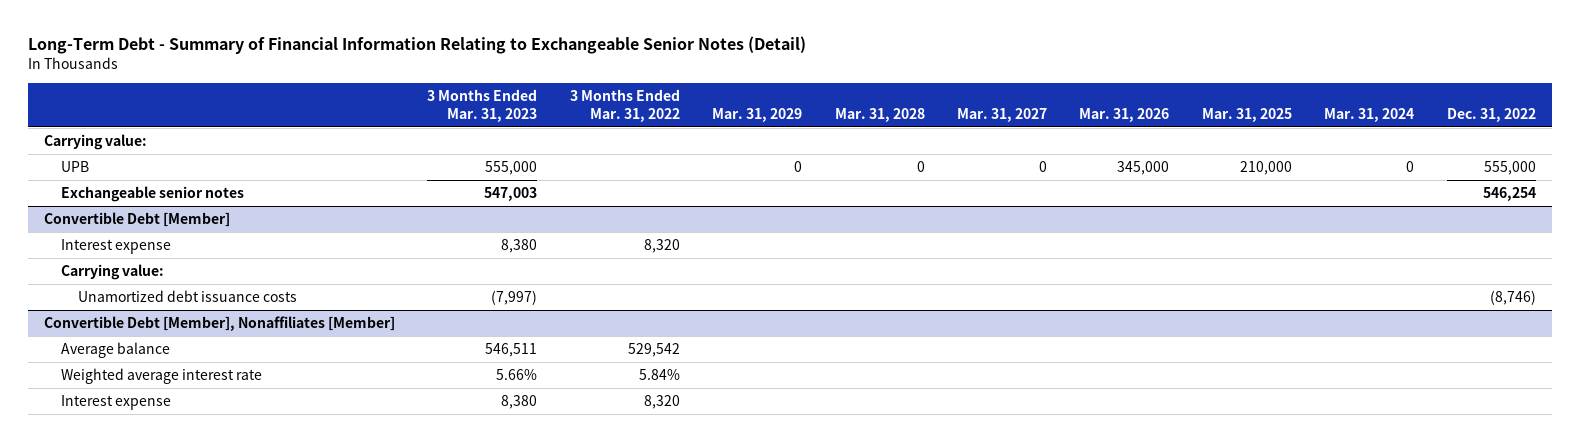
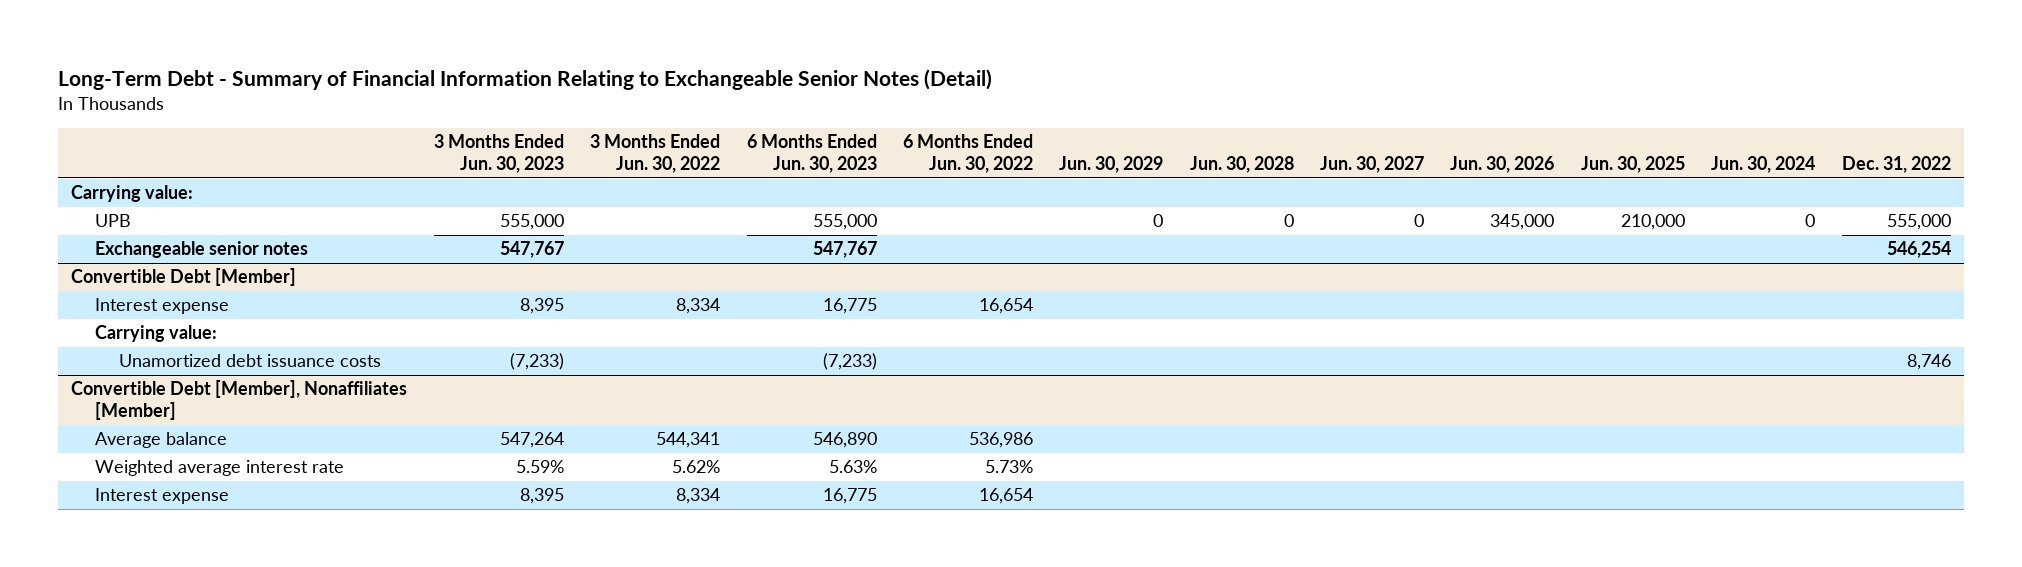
- | 3 Months Ended Mar. 31, 2023 | 3 Months Ended Mar. 31, 2022 | Mar. 31, 2029 | Mar. 31, 2028 | Mar. 31, 2027 | Mar. 31, 2026 | Mar. 31, 2025 | Mar. 31, 2024 | Dec. 31, 2022
+ | 3 Months Ended Jun. 30, 2023 | 3 Months Ended Jun. 30, 2022 | 6 Months Ended Jun. 30, 2023 | 6 Months Ended Jun. 30, 2022 | Jun. 30, 2029 | Jun. 30, 2028 | Jun. 30, 2027 | Jun. 30, 2026 | Jun. 30, 2025 | Jun. 30, 2024 | Dec. 31, 2022
@ Convertible Debt [Member]
- Unamortized debt issuance costs | (7,997) | | | | | | | | (8,746)
+ Unamortized debt issuance costs | (7,233) | | (7,233) | | | | | | | | 8,746

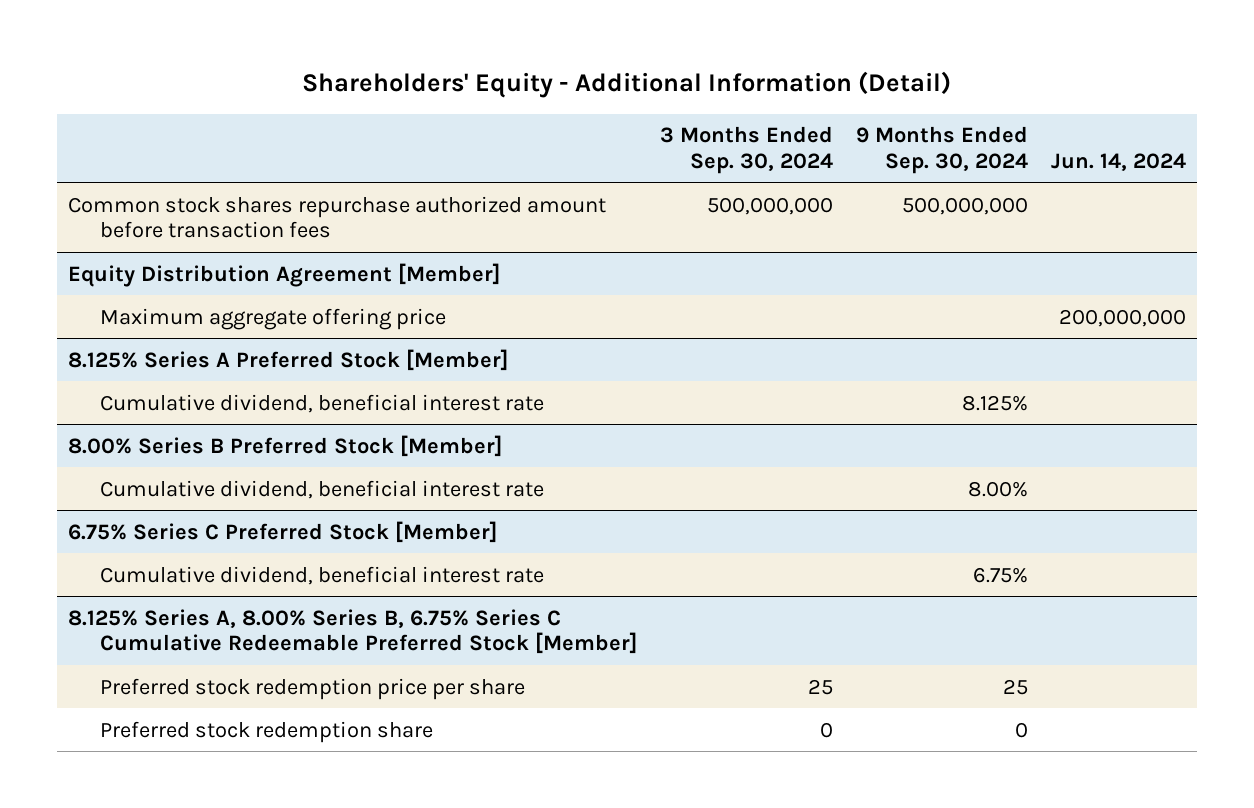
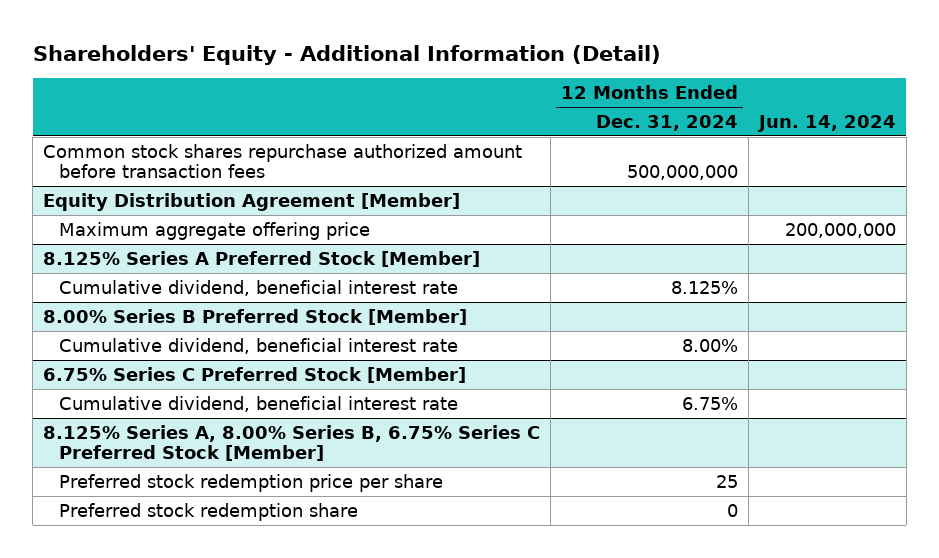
- | 3 Months Ended Sep. 30, 2024 | 9 Months Ended Sep. 30, 2024 | Jun. 14, 2024
+ | 12 Months Ended Dec. 31, 2024 | Jun. 14, 2024
- 8.125% Series A, 8.00% Series B, 6.75% Series C Cumulative Redeemable Preferred Stock [Member]
+ 8.125% Series A, 8.00% Series B, 6.75% Series C Preferred Stock [Member]

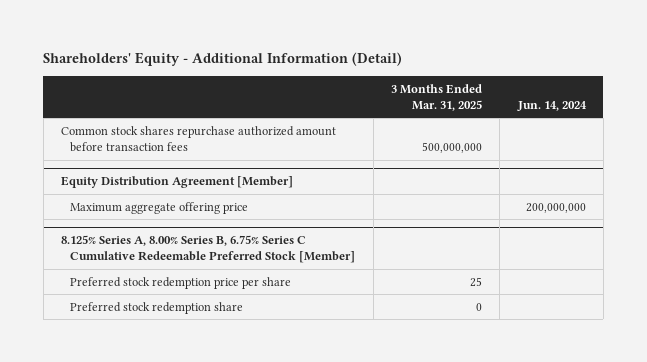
- | 12 Months Ended Dec. 31, 2024 | Jun. 14, 2024
+ | 3 Months Ended Mar. 31, 2025 | Jun. 14, 2024
- 8.125% Series A Preferred Stock [Member]
- Cumulative dividend, beneficial interest rate | 8.125% |
- 8.00% Series B Preferred Stock [Member]
- Cumulative dividend, beneficial interest rate | 8.00% |
- 6.75% Series C Preferred Stock [Member]
- Cumulative dividend, beneficial interest rate | 6.75% |
- 8.125% Series A, 8.00% Series B, 6.75% Series C Preferred Stock [Member]
+ 8.125% Series A, 8.00% Series B, 6.75% Series C Cumulative Redeemable Preferred Stock [Member]

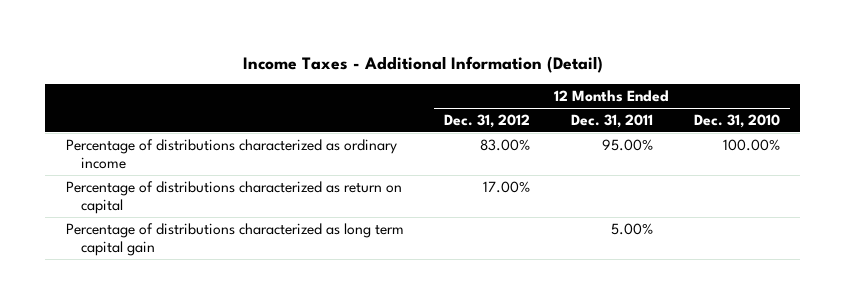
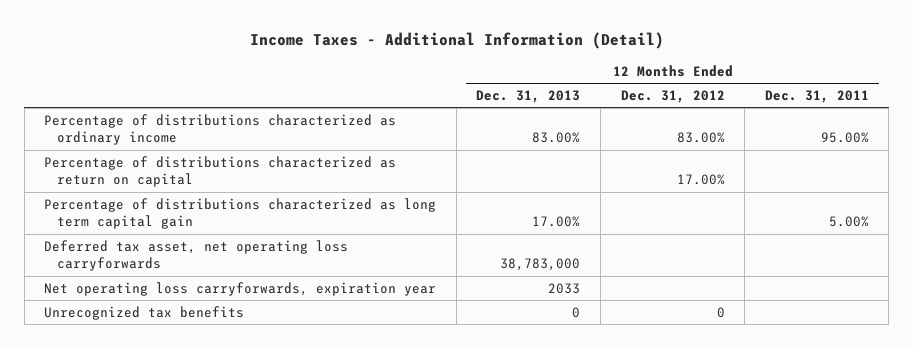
- | 12 Months Ended Dec. 31, 2012 | 12 Months Ended Dec. 31, 2011 | 12 Months Ended Dec. 31, 2010
+ | 12 Months Ended Dec. 31, 2013 | 12 Months Ended Dec. 31, 2012 | 12 Months Ended Dec. 31, 2011
+ Deferred tax asset, net operating loss carryforwards | 38,783,000 | |
+ Net operating loss carryforwards, expiration year | 2033 | |
+ Unrecognized tax benefits | 0 | 0 |

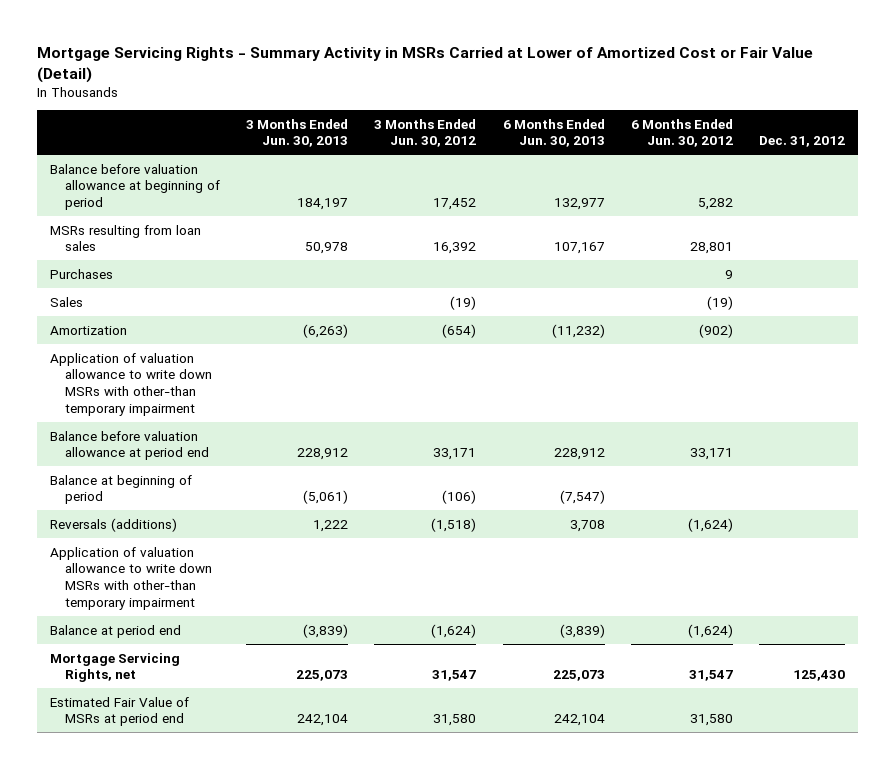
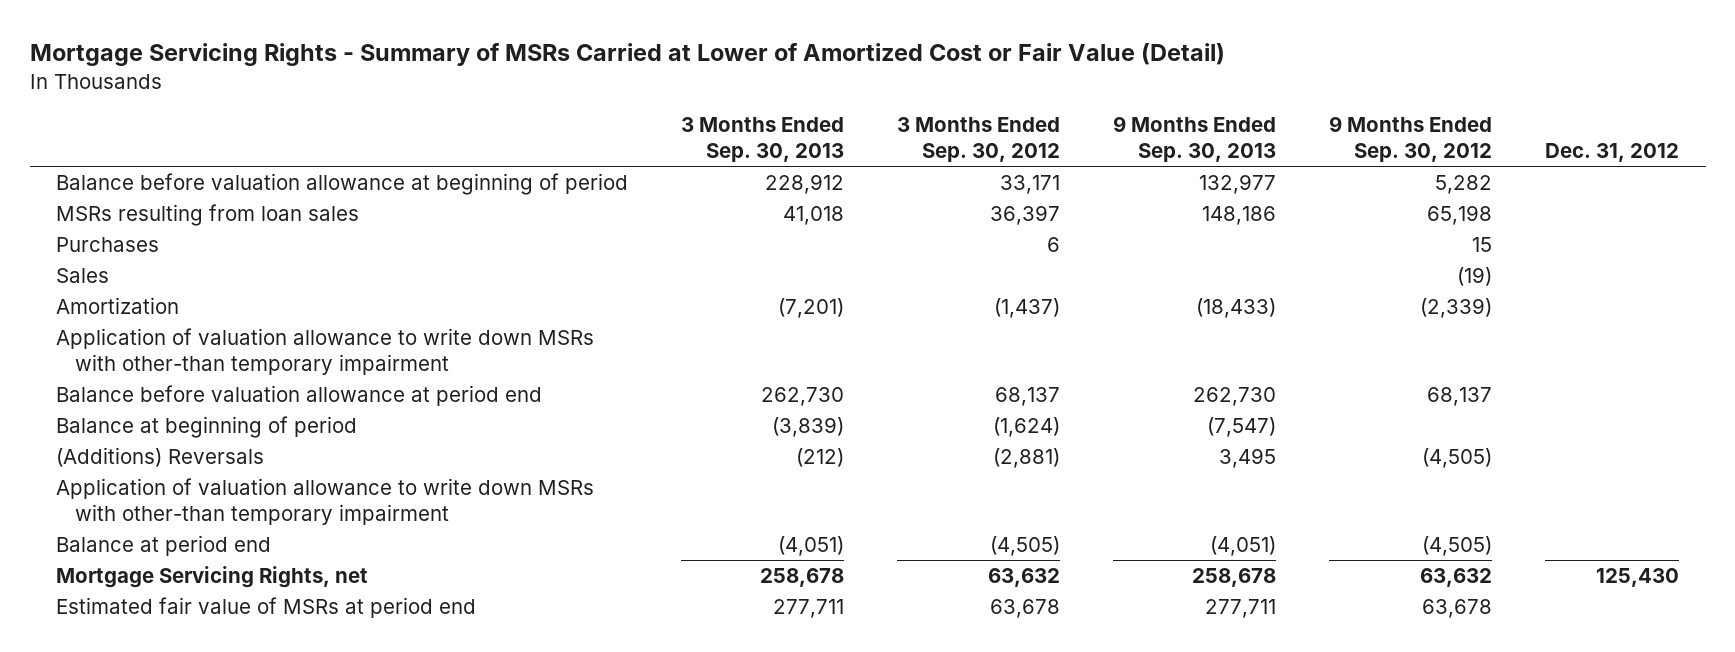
- Mortgage Servicing Rights - Summary Activity in MSRs Carried at Lower of Amortized Cost or Fair Value (Detail)
+ Mortgage Servicing Rights - Summary of MSRs Carried at Lower of Amortized Cost or Fair Value (Detail)
- | 3 Months Ended Jun. 30, 2013 | 3 Months Ended Jun. 30, 2012 | 6 Months Ended Jun. 30, 2013 | 6 Months Ended Jun. 30, 2012 | Dec. 31, 2012
+ | 3 Months Ended Sep. 30, 2013 | 3 Months Ended Sep. 30, 2012 | 9 Months Ended Sep. 30, 2013 | 9 Months Ended Sep. 30, 2012 | Dec. 31, 2012
- Reversals (additions) | 1,222 | (1,518) | 3,708 | (1,624) |
+ (Additions) Reversals | (212) | (2,881) | 3,495 | (4,505) |
- Estimated Fair Value of MSRs at period end | 242,104 | 31,580 | 242,104 | 31,580 |
+ Estimated fair value of MSRs at period end | 277,711 | 63,678 | 277,711 | 63,678 |

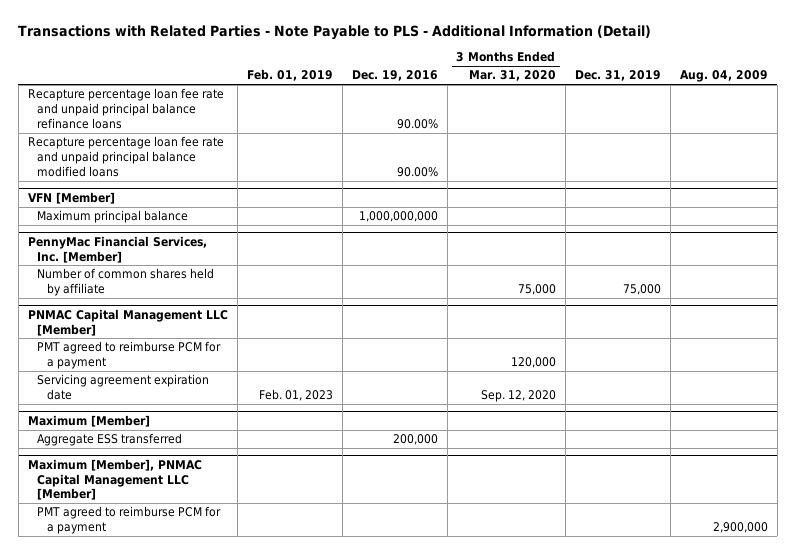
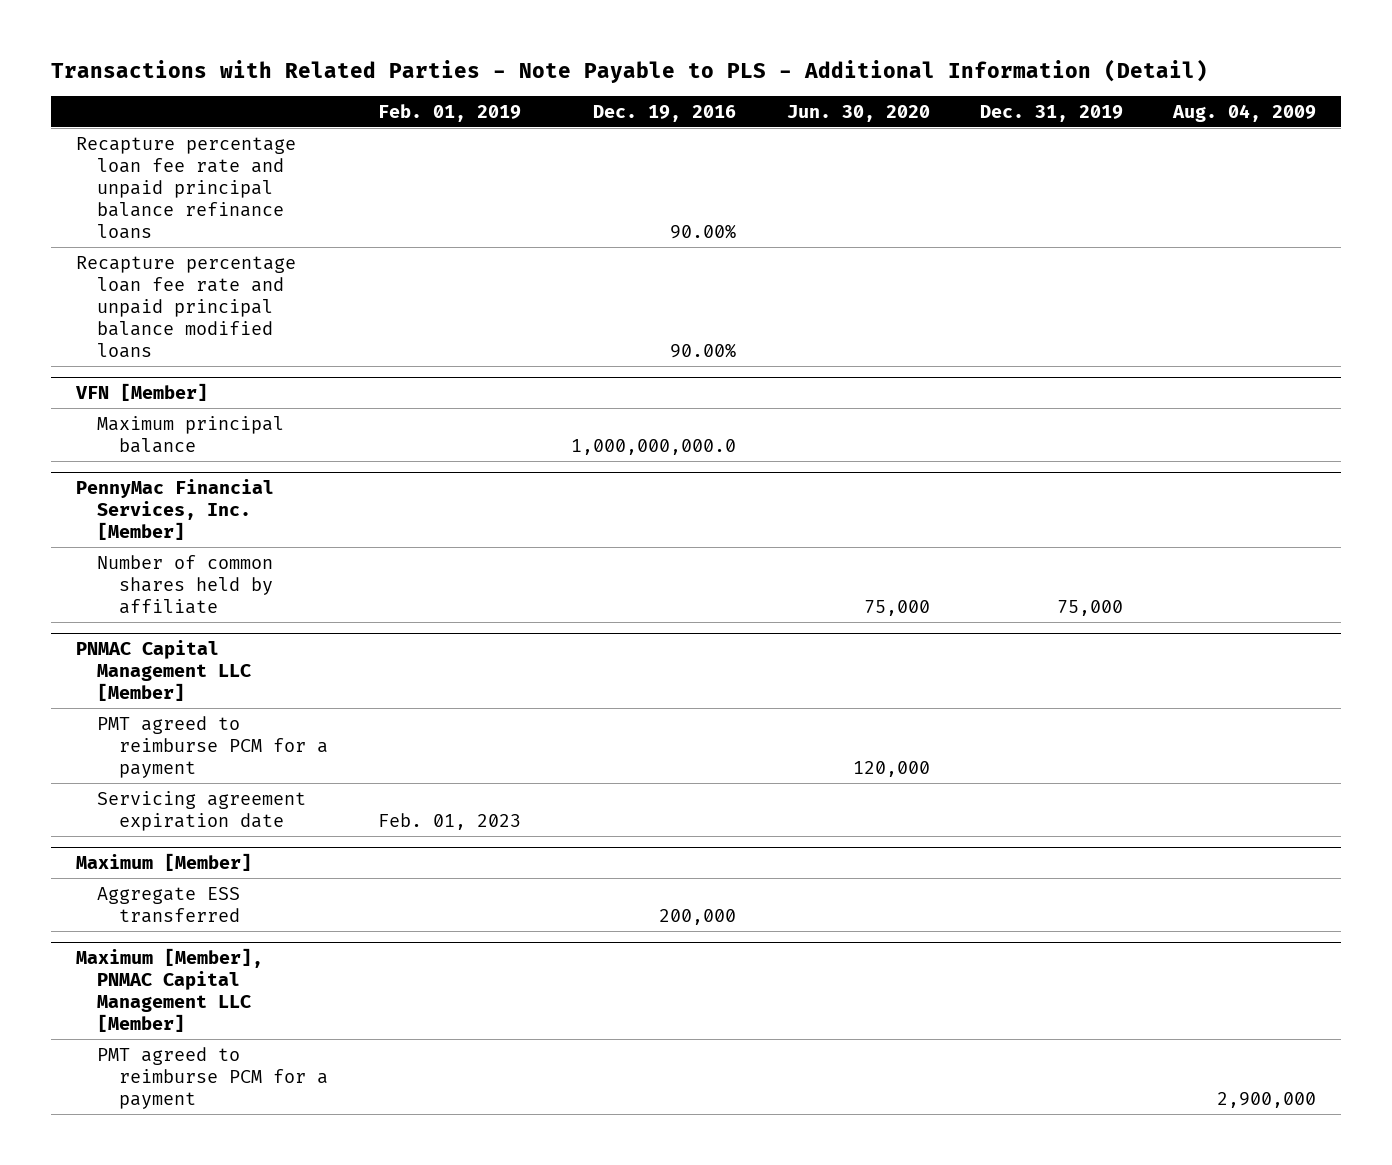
- | Feb. 01, 2019 | Dec. 19, 2016 | 3 Months Ended Mar. 31, 2020 | Dec. 31, 2019 | Aug. 04, 2009
+ | Feb. 01, 2019 | Dec. 19, 2016 | Jun. 30, 2020 | Dec. 31, 2019 | Aug. 04, 2009
@ VFN [Member]
- Maximum principal balance | | 1,000,000,000 | | |
+ Maximum principal balance | | 1,000,000,000.0 | | |

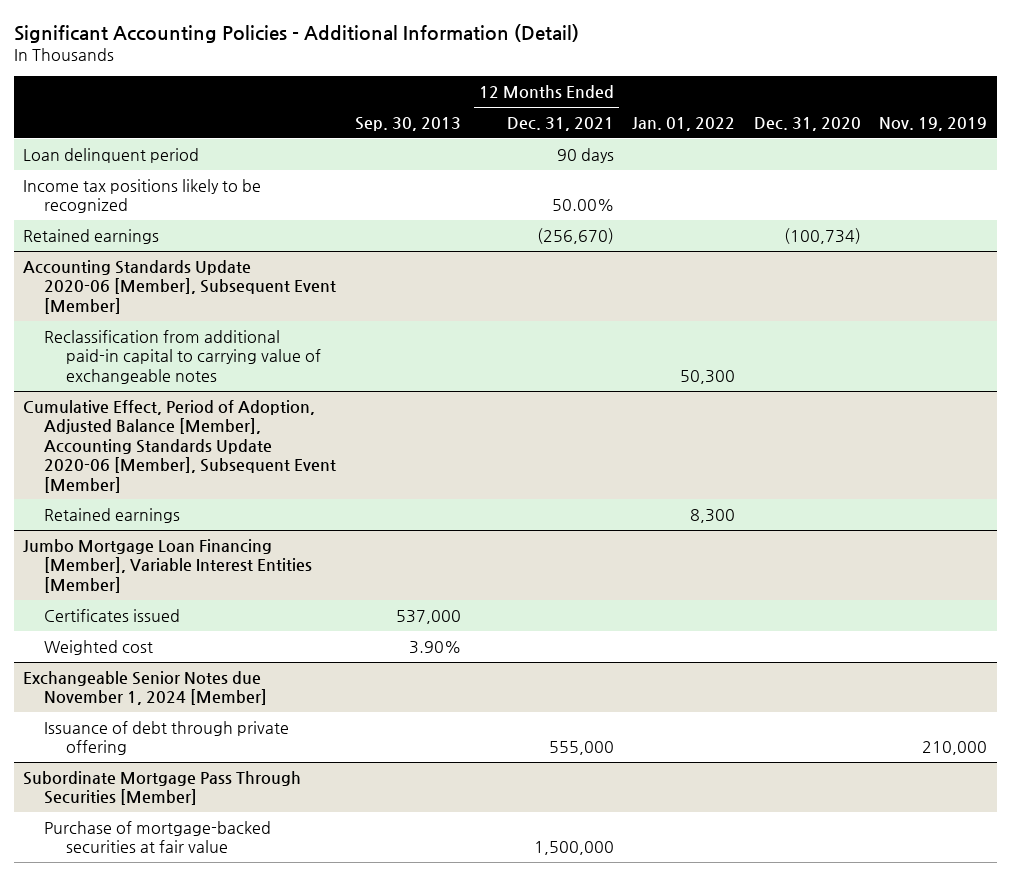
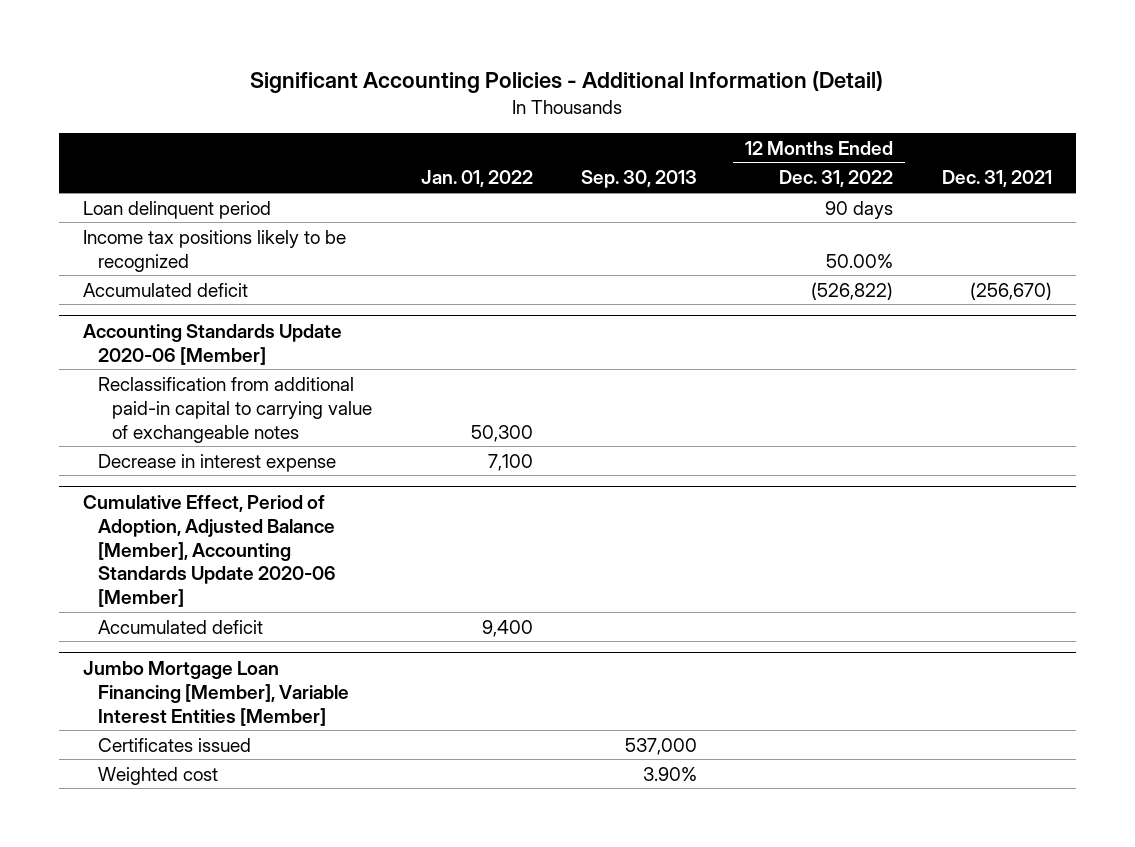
- | Sep. 30, 2013 | 12 Months Ended Dec. 31, 2021 | Jan. 01, 2022 | Dec. 31, 2020 | Nov. 19, 2019
+ | Jan. 01, 2022 | Sep. 30, 2013 | 12 Months Ended Dec. 31, 2022 | Dec. 31, 2021
- Retained earnings | | (256,670) | | (100,734) |
- Accounting Standards Update 2020-06 [Member], Subsequent Event [Member]
+ Accumulated deficit | | | (526,822) | (256,670)
+ Accounting Standards Update 2020-06 [Member]
- Cumulative Effect, Period of Adoption, Adjusted Balance [Member], Accounting Standards Update 2020-06 [Member], Subsequent Event [Member]
- Retained earnings | | | 8,300 | |
+ Decrease in interest expense | 7,100 | | |
+ Cumulative Effect, Period of Adoption, Adjusted Balance [Member], Accounting Standards Update 2020-06 [Member]
+ Accumulated deficit | 9,400 | | |
- Exchangeable Senior Notes due November 1, 2024 [Member]
- Issuance of debt through private offering | | 555,000 | | | 210,000
- Subordinate Mortgage Pass Through Securities [Member]
- Purchase of mortgage-backed securities at fair value | | 1,500,000 | | |

